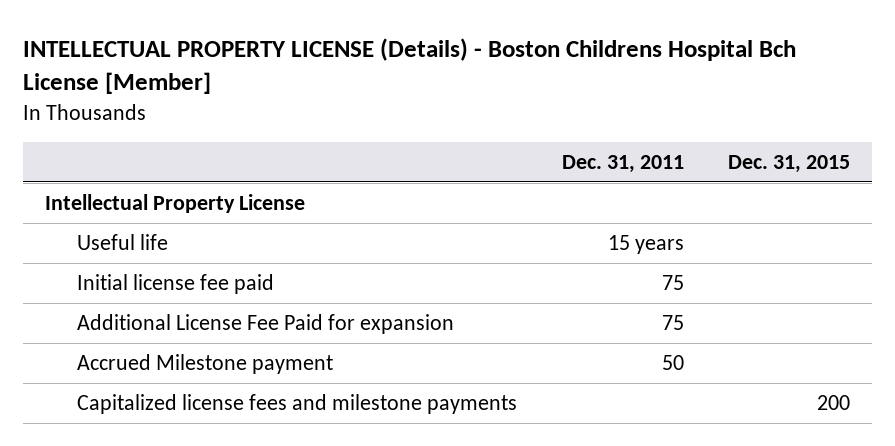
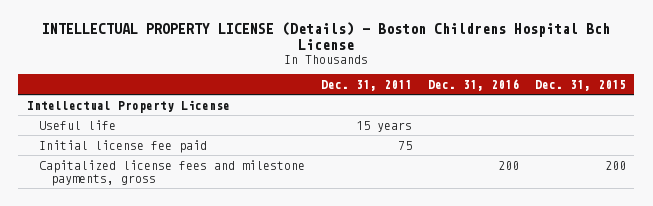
- INTELLECTUAL PROPERTY LICENSE (Details) - Boston Childrens Hospital Bch License [Member]
+ INTELLECTUAL PROPERTY LICENSE (Details) - Boston Childrens Hospital Bch License
- | Dec. 31, 2011 | Dec. 31, 2015
+ | Dec. 31, 2011 | Dec. 31, 2016 | Dec. 31, 2015
- Additional License Fee Paid for expansion | 75 |
- Accrued Milestone payment | 50 |
- Capitalized license fees and milestone payments | | 200
+ Capitalized license fees and milestone payments, gross | | 200 | 200

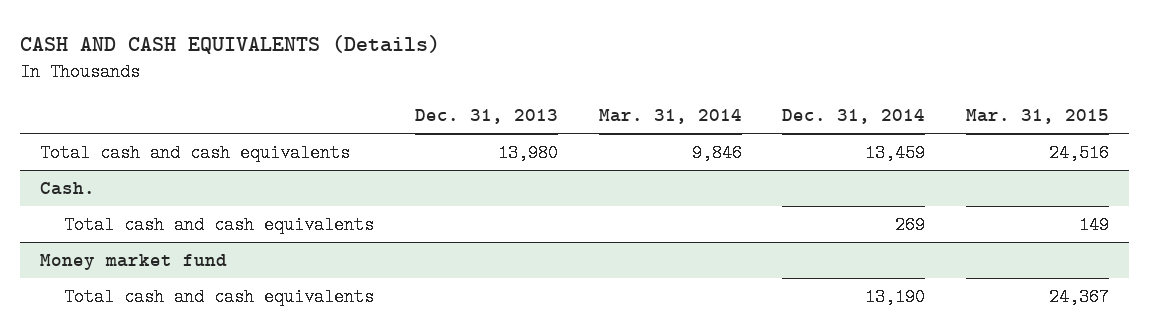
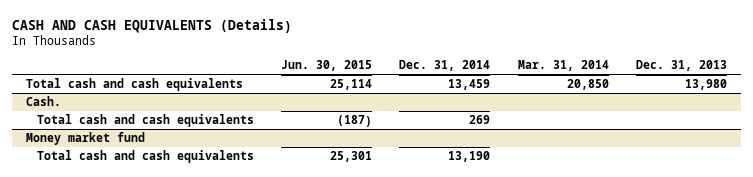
- | Dec. 31, 2013 | Mar. 31, 2014 | Dec. 31, 2014 | Mar. 31, 2015
+ | Jun. 30, 2015 | Dec. 31, 2014 | Mar. 31, 2014 | Dec. 31, 2013
- Total cash and cash equivalents | 13,980 | 9,846 | 13,459 | 24,516
+ Total cash and cash equivalents | 25,114 | 13,459 | 20,850 | 13,980

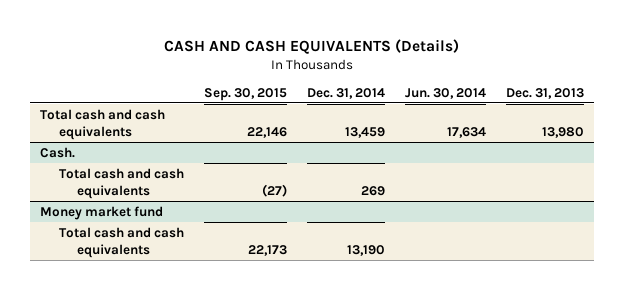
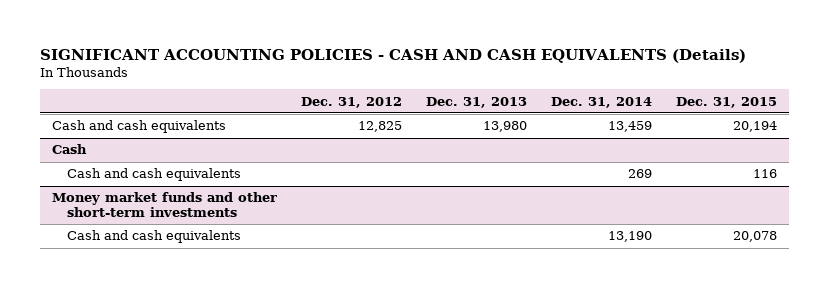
- CASH AND CASH EQUIVALENTS (Details)
+ SIGNIFICANT ACCOUNTING POLICIES - CASH AND CASH EQUIVALENTS (Details)
- | Sep. 30, 2015 | Dec. 31, 2014 | Jun. 30, 2014 | Dec. 31, 2013
+ | Dec. 31, 2012 | Dec. 31, 2013 | Dec. 31, 2014 | Dec. 31, 2015
- Total cash and cash equivalents | 22,146 | 13,459 | 17,634 | 13,980
- Cash.
- Total cash and cash equivalents | (27) | 269 | |
- Money market fund
- Total cash and cash equivalents | 22,173 | 13,190 | |
+ Cash and cash equivalents | 12,825 | 13,980 | 13,459 | 20,194
+ Cash
+ Cash and cash equivalents | | | 269 | 116
+ Money market funds and other short-term investments
+ Cash and cash equivalents | | | 13,190 | 20,078

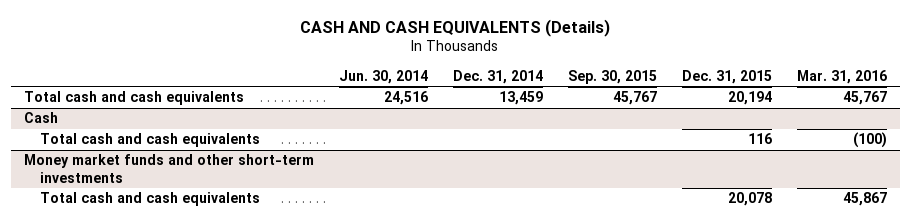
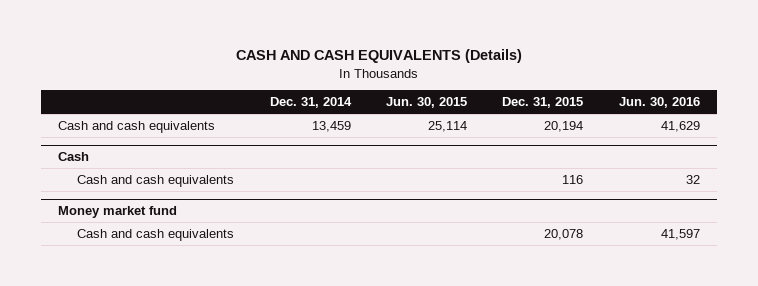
- | Jun. 30, 2014 | Dec. 31, 2014 | Sep. 30, 2015 | Dec. 31, 2015 | Mar. 31, 2016
+ | Dec. 31, 2014 | Jun. 30, 2015 | Dec. 31, 2015 | Jun. 30, 2016
- Total cash and cash equivalents | 24,516 | 13,459 | 45,767 | 20,194 | 45,767
+ Cash and cash equivalents | 13,459 | 25,114 | 20,194 | 41,629
@ Cash
- Total cash and cash equivalents | | | | 116 | (100)
- Money market funds and other short-term investments
- Total cash and cash equivalents | | | | 20,078 | 45,867
@ Cash
+ Cash and cash equivalents | | | 116 | 32
+ Money market fund
+ Cash and cash equivalents | | | 20,078 | 41,597

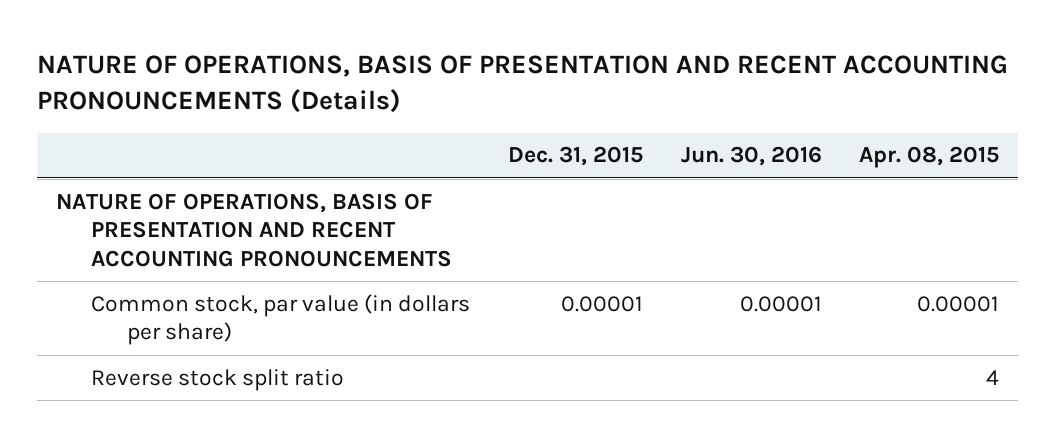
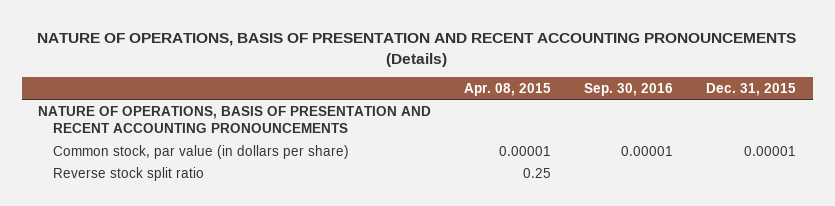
- | Dec. 31, 2015 | Jun. 30, 2016 | Apr. 08, 2015
+ | Apr. 08, 2015 | Sep. 30, 2016 | Dec. 31, 2015
- Reverse stock split ratio | | | 4
+ Reverse stock split ratio | 0.25 | |

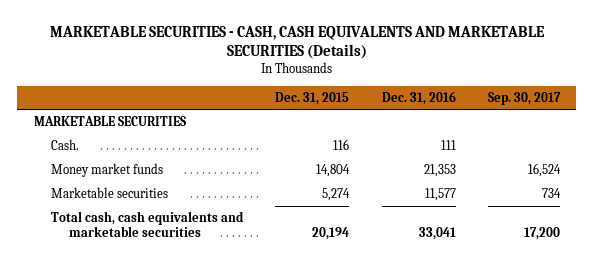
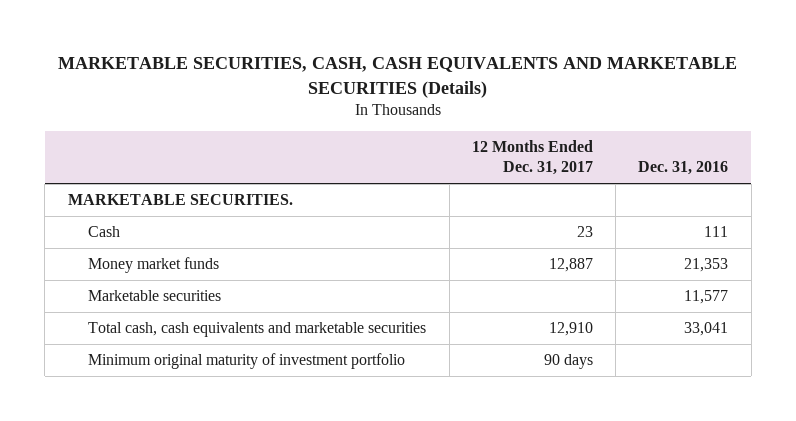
- MARKETABLE SECURITIES - CASH, CASH EQUIVALENTS AND MARKETABLE SECURITIES (Details)
+ MARKETABLE SECURITIES, CASH, CASH EQUIVALENTS AND MARKETABLE SECURITIES (Details)
- | Dec. 31, 2015 | Dec. 31, 2016 | Sep. 30, 2017
+ | 12 Months Ended Dec. 31, 2017 | Dec. 31, 2016
- MARKETABLE SECURITIES
- Cash. | 116 | 111 |
+ MARKETABLE SECURITIES.
+ Cash | 23 | 111
+ Minimum original maturity of investment portfolio | 90 days |

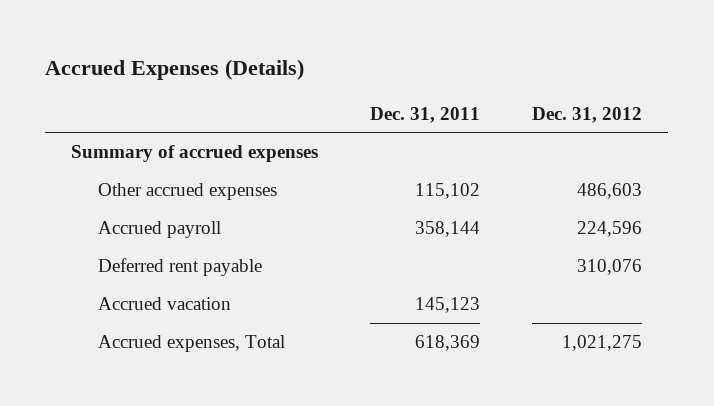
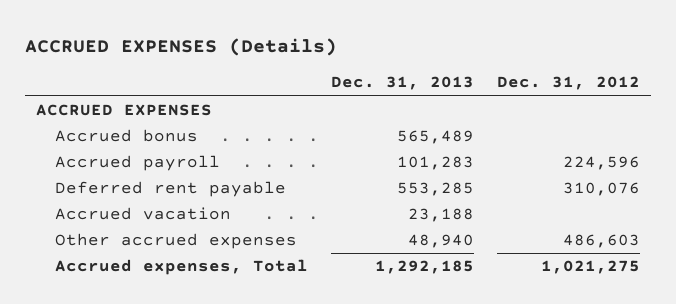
- Accrued Expenses (Details)
+ ACCRUED EXPENSES (Details)
- | Dec. 31, 2011 | Dec. 31, 2012
+ | Dec. 31, 2013 | Dec. 31, 2012
- Summary of accrued expenses
+ ACCRUED EXPENSES
+ Accrued bonus | 565,489 |
moved down: Other accrued expenses | 48,940 | 486,603

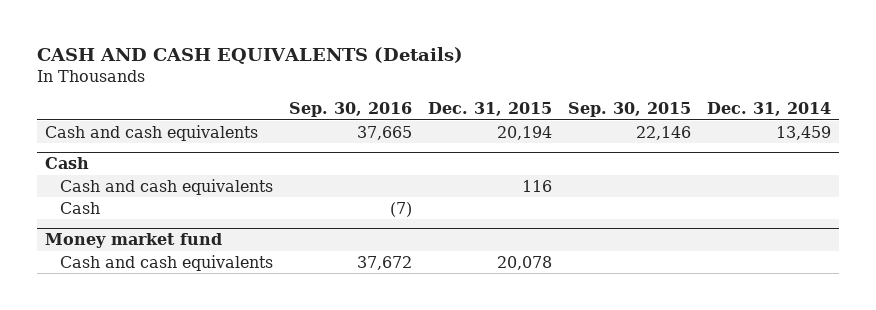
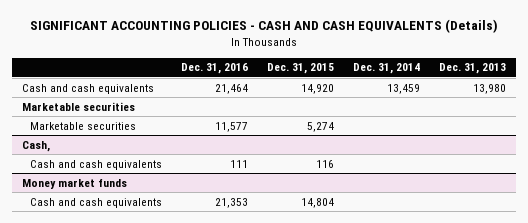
- CASH AND CASH EQUIVALENTS (Details)
+ SIGNIFICANT ACCOUNTING POLICIES - CASH AND CASH EQUIVALENTS (Details)
- | Sep. 30, 2016 | Dec. 31, 2015 | Sep. 30, 2015 | Dec. 31, 2014
+ | Dec. 31, 2016 | Dec. 31, 2015 | Dec. 31, 2014 | Dec. 31, 2013
- Cash and cash equivalents | 37,665 | 20,194 | 22,146 | 13,459
- Cash
+ Cash and cash equivalents | 21,464 | 14,920 | 13,459 | 13,980
+ Marketable securities
+ Marketable securities | 11,577 | 5,274 | |
+ Cash,
- Cash | (7) | | |
- Money market fund
- Cash and cash equivalents | 37,672 | 20,078 | |
+ Money market funds
+ Cash and cash equivalents | 21,353 | 14,804 | |

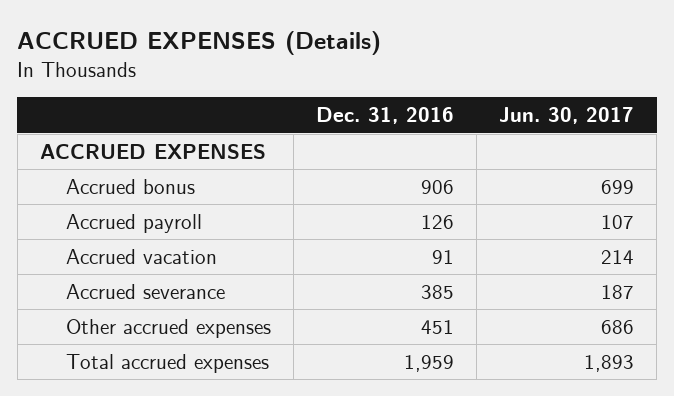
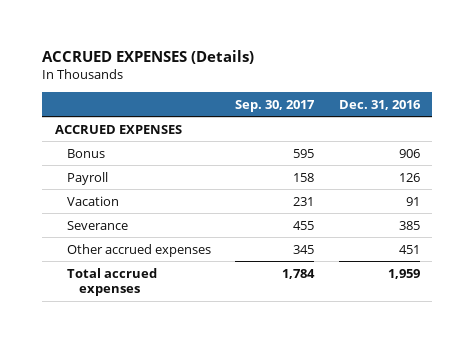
- | Dec. 31, 2016 | Jun. 30, 2017
+ | Sep. 30, 2017 | Dec. 31, 2016
- Accrued bonus | 906 | 699
- Accrued payroll | 126 | 107
- Accrued vacation | 91 | 214
- Accrued severance | 385 | 187
+ Bonus | 595 | 906
+ Payroll | 158 | 126
+ Vacation | 231 | 91
+ Severance | 455 | 385

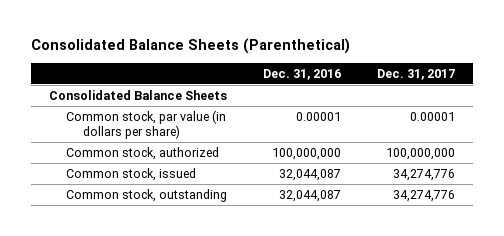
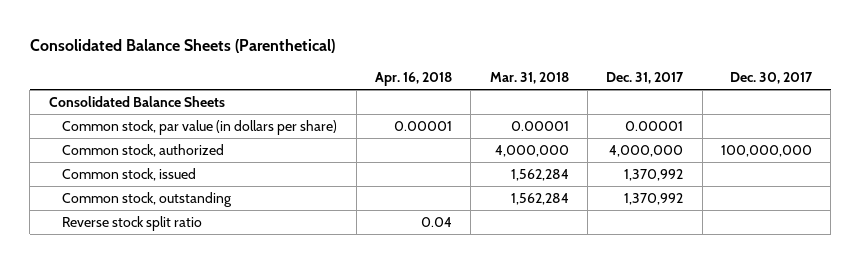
- | Dec. 31, 2016 | Dec. 31, 2017
+ | Apr. 16, 2018 | Mar. 31, 2018 | Dec. 31, 2017 | Dec. 30, 2017
- Common stock, authorized | 100,000,000 | 100,000,000
- Common stock, issued | 32,044,087 | 34,274,776
- Common stock, outstanding | 32,044,087 | 34,274,776
+ Common stock, authorized | | 4,000,000 | 4,000,000 | 100,000,000
+ Common stock, issued | | 1,562,284 | 1,370,992 |
+ Common stock, outstanding | | 1,562,284 | 1,370,992 |
+ Reverse stock split ratio | 0.04 | | |

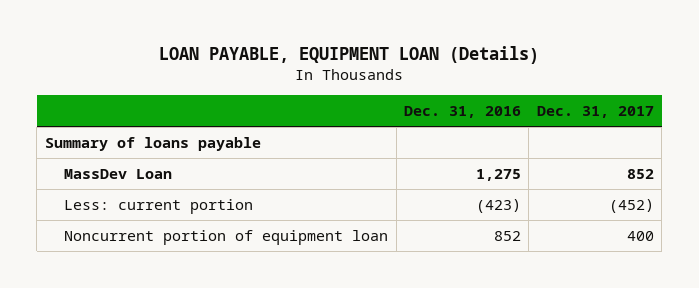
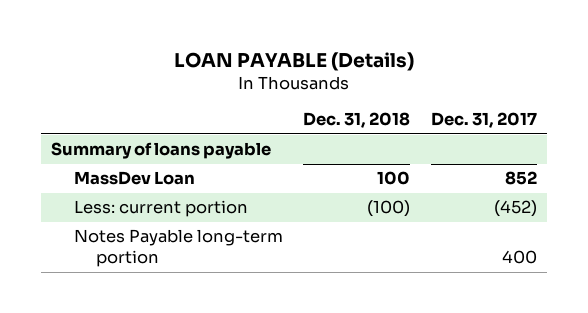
- LOAN PAYABLE, EQUIPMENT LOAN (Details)
+ LOAN PAYABLE (Details)
- | Dec. 31, 2016 | Dec. 31, 2017
+ | Dec. 31, 2018 | Dec. 31, 2017
- Noncurrent portion of equipment loan | 852 | 400
+ Notes Payable long-term portion | | 400

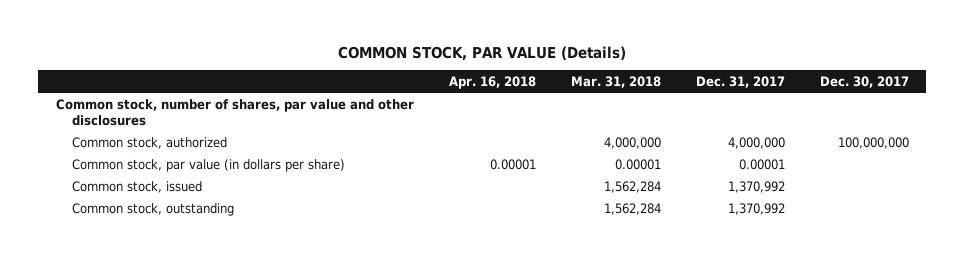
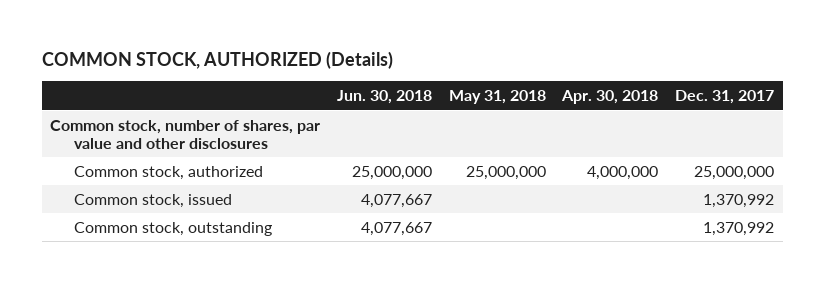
- COMMON STOCK, PAR VALUE (Details)
+ COMMON STOCK, AUTHORIZED (Details)
- | Apr. 16, 2018 | Mar. 31, 2018 | Dec. 31, 2017 | Dec. 30, 2017
+ | Jun. 30, 2018 | May 31, 2018 | Apr. 30, 2018 | Dec. 31, 2017
- Common stock, authorized | | 4,000,000 | 4,000,000 | 100,000,000
- Common stock, par value (in dollars per share) | 0.00001 | 0.00001 | 0.00001 |
+ Common stock, authorized | 25,000,000 | 25,000,000 | 4,000,000 | 25,000,000

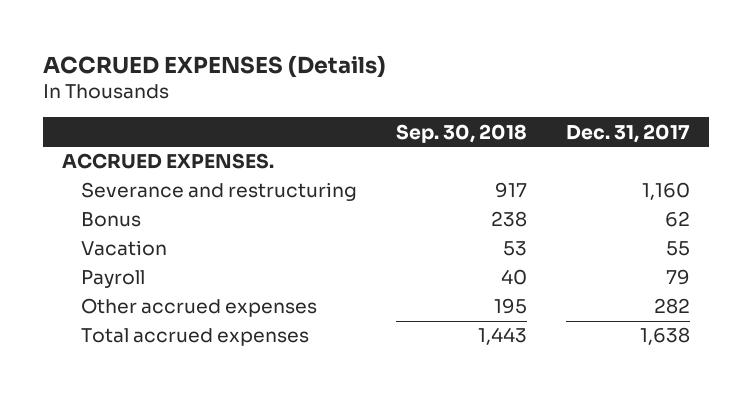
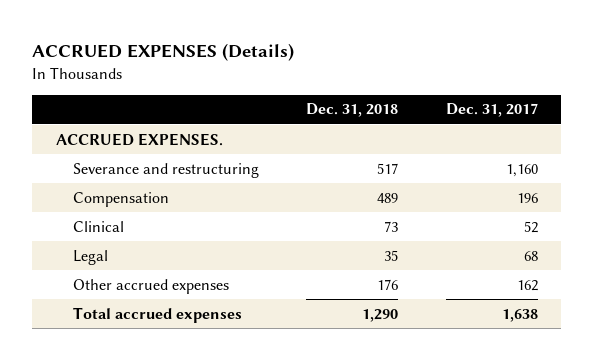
- | Sep. 30, 2018 | Dec. 31, 2017
+ | Dec. 31, 2018 | Dec. 31, 2017
- Bonus | 238 | 62
- Vacation | 53 | 55
- Payroll | 40 | 79
- Other accrued expenses | 195 | 282
+ Compensation | 489 | 196
+ Clinical | 73 | 52
+ Legal | 35 | 68
+ Other accrued expenses | 176 | 162

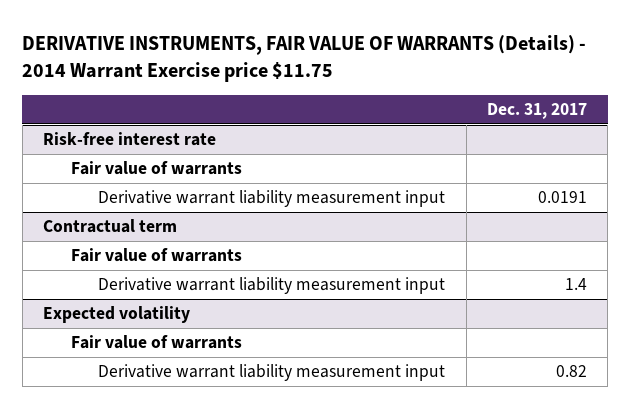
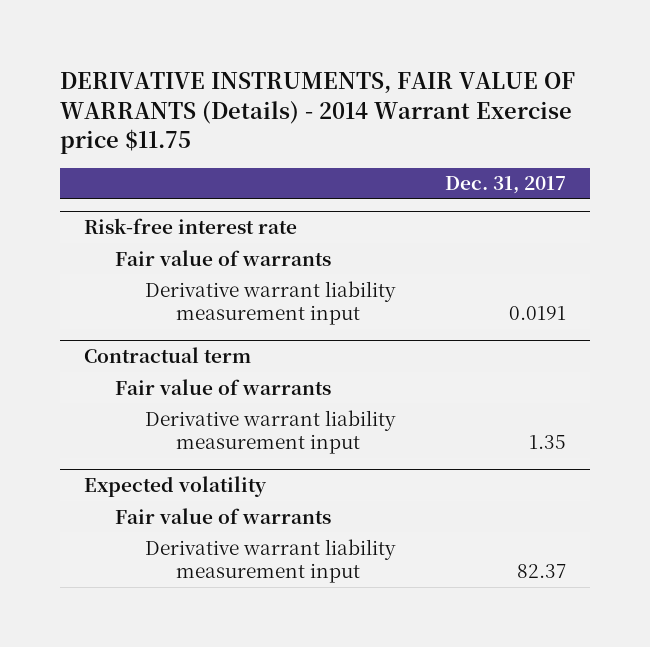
@ Contractual term
- Derivative warrant liability measurement input | 1.4
+ Derivative warrant liability measurement input | 1.35
@ Expected volatility
- Derivative warrant liability measurement input | 0.82
+ Derivative warrant liability measurement input | 82.37

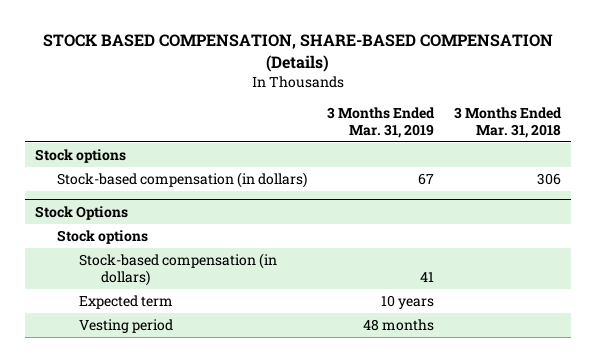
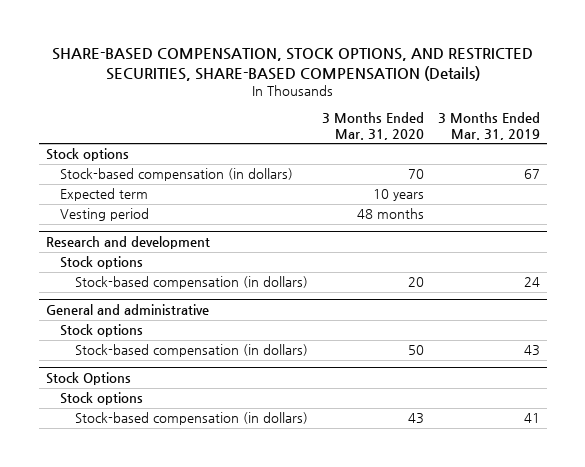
- STOCK BASED COMPENSATION, SHARE-BASED COMPENSATION (Details)
+ SHARE-BASED COMPENSATION, STOCK OPTIONS, AND RESTRICTED SECURITIES, SHARE-BASED COMPENSATION (Details)
- | 3 Months Ended Mar. 31, 2019 | 3 Months Ended Mar. 31, 2018
+ | 3 Months Ended Mar. 31, 2020 | 3 Months Ended Mar. 31, 2019
+ Expected term | 10 years |
+ Vesting period | 48 months |
+ Research and development
+ Stock options
+ Stock-based compensation (in dollars) | 20 | 24
+ General and administrative
+ Stock options
+ Stock-based compensation (in dollars) | 50 | 43
@ Stock Options
- Expected term | 10 years |
- Vesting period | 48 months |

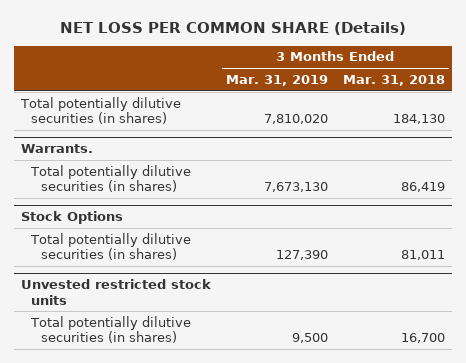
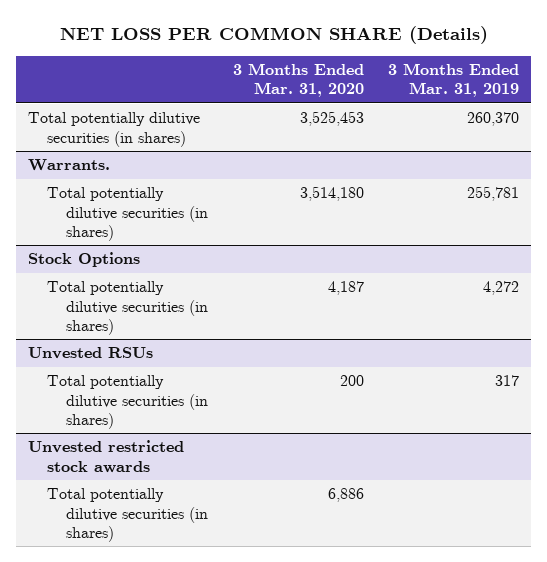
- | 3 Months Ended Mar. 31, 2019 | 3 Months Ended Mar. 31, 2018
+ | 3 Months Ended Mar. 31, 2020 | 3 Months Ended Mar. 31, 2019
- Total potentially dilutive securities (in shares) | 7,810,020 | 184,130
+ Total potentially dilutive securities (in shares) | 3,525,453 | 260,370
@ Warrants.
- Total potentially dilutive securities (in shares) | 7,673,130 | 86,419
+ Total potentially dilutive securities (in shares) | 3,514,180 | 255,781
@ Stock Options
- Total potentially dilutive securities (in shares) | 127,390 | 81,011
- Unvested restricted stock units
- Total potentially dilutive securities (in shares) | 9,500 | 16,700
@ Stock Options
+ Total potentially dilutive securities (in shares) | 4,187 | 4,272
+ Unvested RSUs
+ Total potentially dilutive securities (in shares) | 200 | 317
+ Unvested restricted stock awards
+ Total potentially dilutive securities (in shares) | 6,886 |

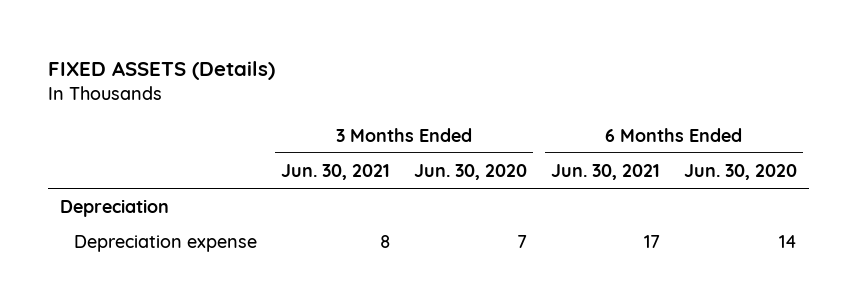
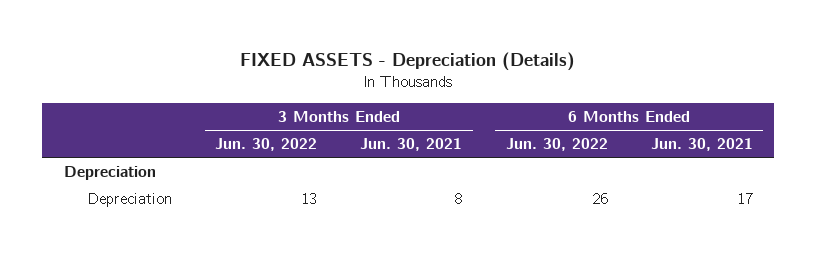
- FIXED ASSETS (Details)
+ FIXED ASSETS - Depreciation (Details)
- | 3 Months Ended Jun. 30, 2021 | 3 Months Ended Jun. 30, 2020 | 6 Months Ended Jun. 30, 2021 | 6 Months Ended Jun. 30, 2020
+ | 3 Months Ended Jun. 30, 2022 | 3 Months Ended Jun. 30, 2021 | 6 Months Ended Jun. 30, 2022 | 6 Months Ended Jun. 30, 2021
- Depreciation expense | 8 | 7 | 17 | 14
+ Depreciation | 13 | 8 | 26 | 17

